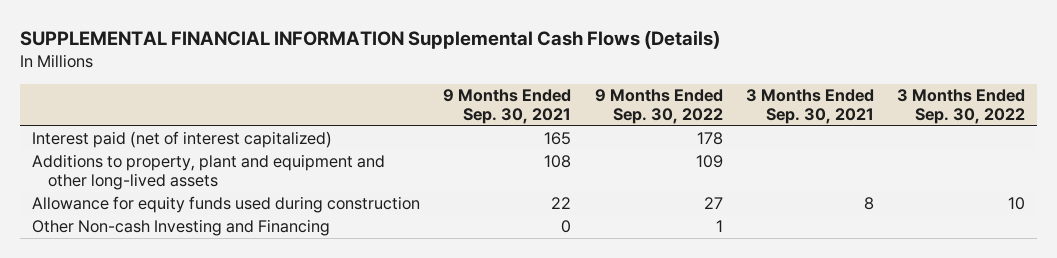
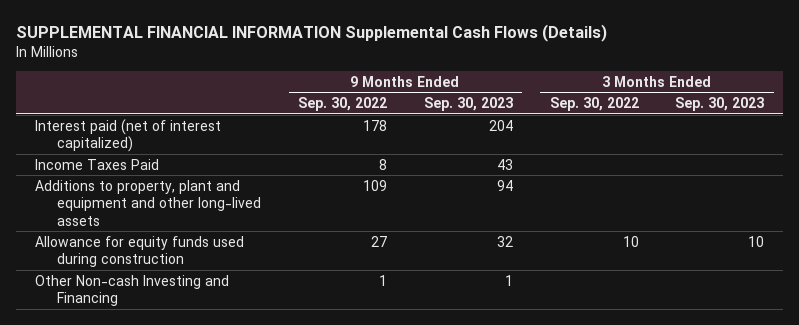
- | 9 Months Ended Sep. 30, 2021 | 9 Months Ended Sep. 30, 2022 | 3 Months Ended Sep. 30, 2021 | 3 Months Ended Sep. 30, 2022
+ | 9 Months Ended Sep. 30, 2022 | 9 Months Ended Sep. 30, 2023 | 3 Months Ended Sep. 30, 2022 | 3 Months Ended Sep. 30, 2023
+ Income Taxes Paid | 8 | 43 | |

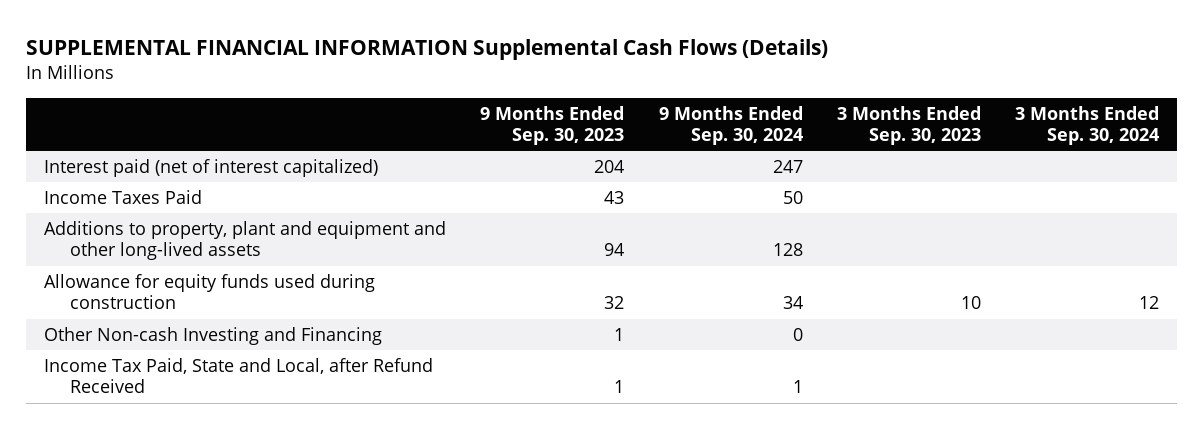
- | 9 Months Ended Sep. 30, 2022 | 9 Months Ended Sep. 30, 2023 | 3 Months Ended Sep. 30, 2022 | 3 Months Ended Sep. 30, 2023
+ | 9 Months Ended Sep. 30, 2023 | 9 Months Ended Sep. 30, 2024 | 3 Months Ended Sep. 30, 2023 | 3 Months Ended Sep. 30, 2024
+ Income Tax Paid, State and Local, after Refund Received | 1 | 1 | |

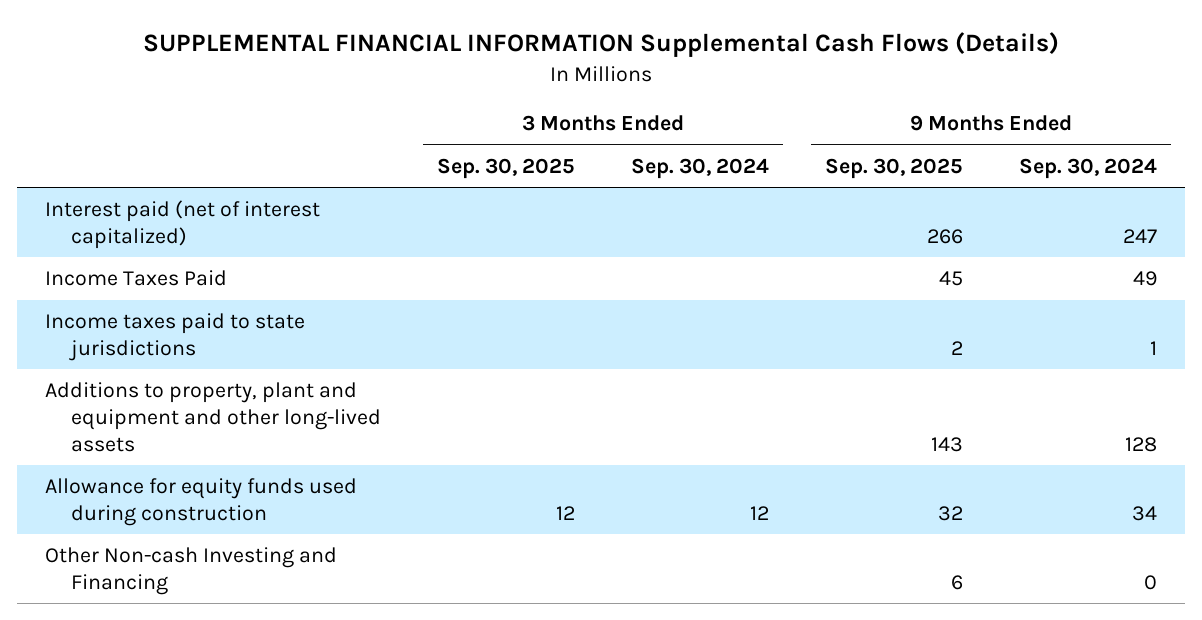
- | 9 Months Ended Sep. 30, 2023 | 9 Months Ended Sep. 30, 2024 | 3 Months Ended Sep. 30, 2023 | 3 Months Ended Sep. 30, 2024
+ | 3 Months Ended Sep. 30, 2025 | 3 Months Ended Sep. 30, 2024 | 9 Months Ended Sep. 30, 2025 | 9 Months Ended Sep. 30, 2024
- Income Taxes Paid | 43 | 50 | |
+ Income Taxes Paid | | | 45 | 49
+ Income taxes paid to state jurisdictions | | | 2 | 1
- Income Tax Paid, State and Local, after Refund Received | 1 | 1 | |

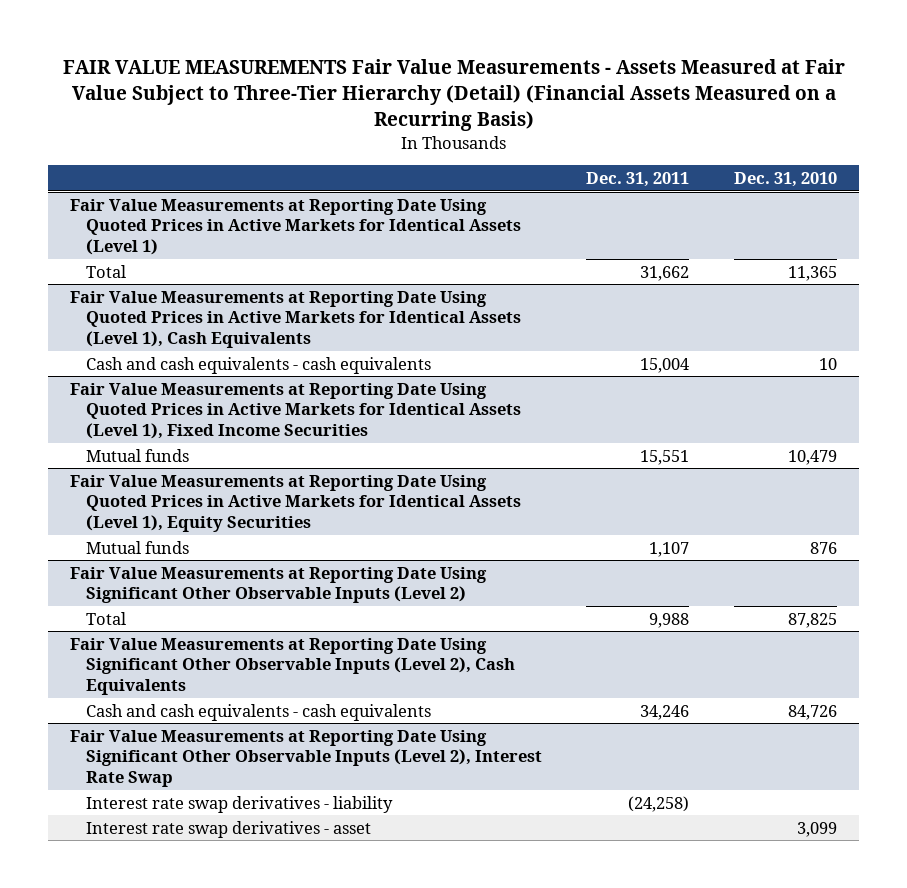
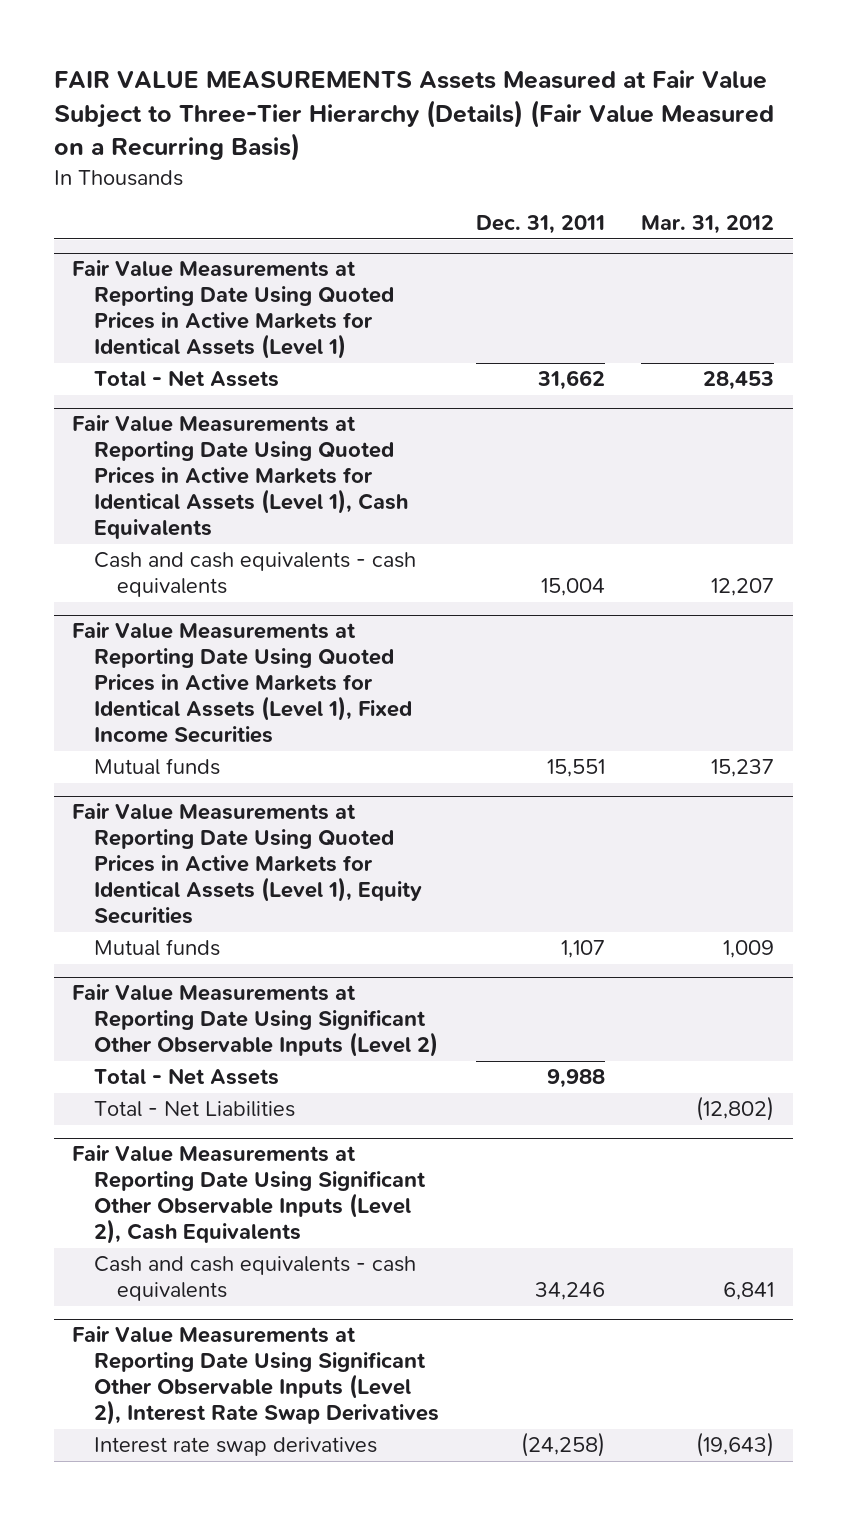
- FAIR VALUE MEASUREMENTS Fair Value Measurements - Assets Measured at Fair Value Subject to Three-Tier Hierarchy (Detail) (Financial Assets Measured on a Recurring Basis)
+ FAIR VALUE MEASUREMENTS Assets Measured at Fair Value Subject to Three-Tier Hierarchy (Details) (Fair Value Measured on a Recurring Basis)
- | Dec. 31, 2011 | Dec. 31, 2010
+ | Dec. 31, 2011 | Mar. 31, 2012
@ Fair Value Measurements at Reporting Date Using Quoted Prices in Active Markets for Identical Assets (Level 1)
- Total | 31,662 | 11,365
+ Total - Net Assets | 31,662 | 28,453
@ Fair Value Measurements at Reporting Date Using Significant Other Observable Inputs (Level 2)
- Total | 9,988 | 87,825
+ Total - Net Assets | 9,988 |
+ Total - Net Liabilities | | (12,802)
- Fair Value Measurements at Reporting Date Using Significant Other Observable Inputs (Level 2), Interest Rate Swap
- Interest rate swap derivatives - liability | (24,258) |
- Interest rate swap derivatives - asset | | 3,099
+ Fair Value Measurements at Reporting Date Using Significant Other Observable Inputs (Level 2), Interest Rate Swap Derivatives
+ Interest rate swap derivatives | (24,258) | (19,643)

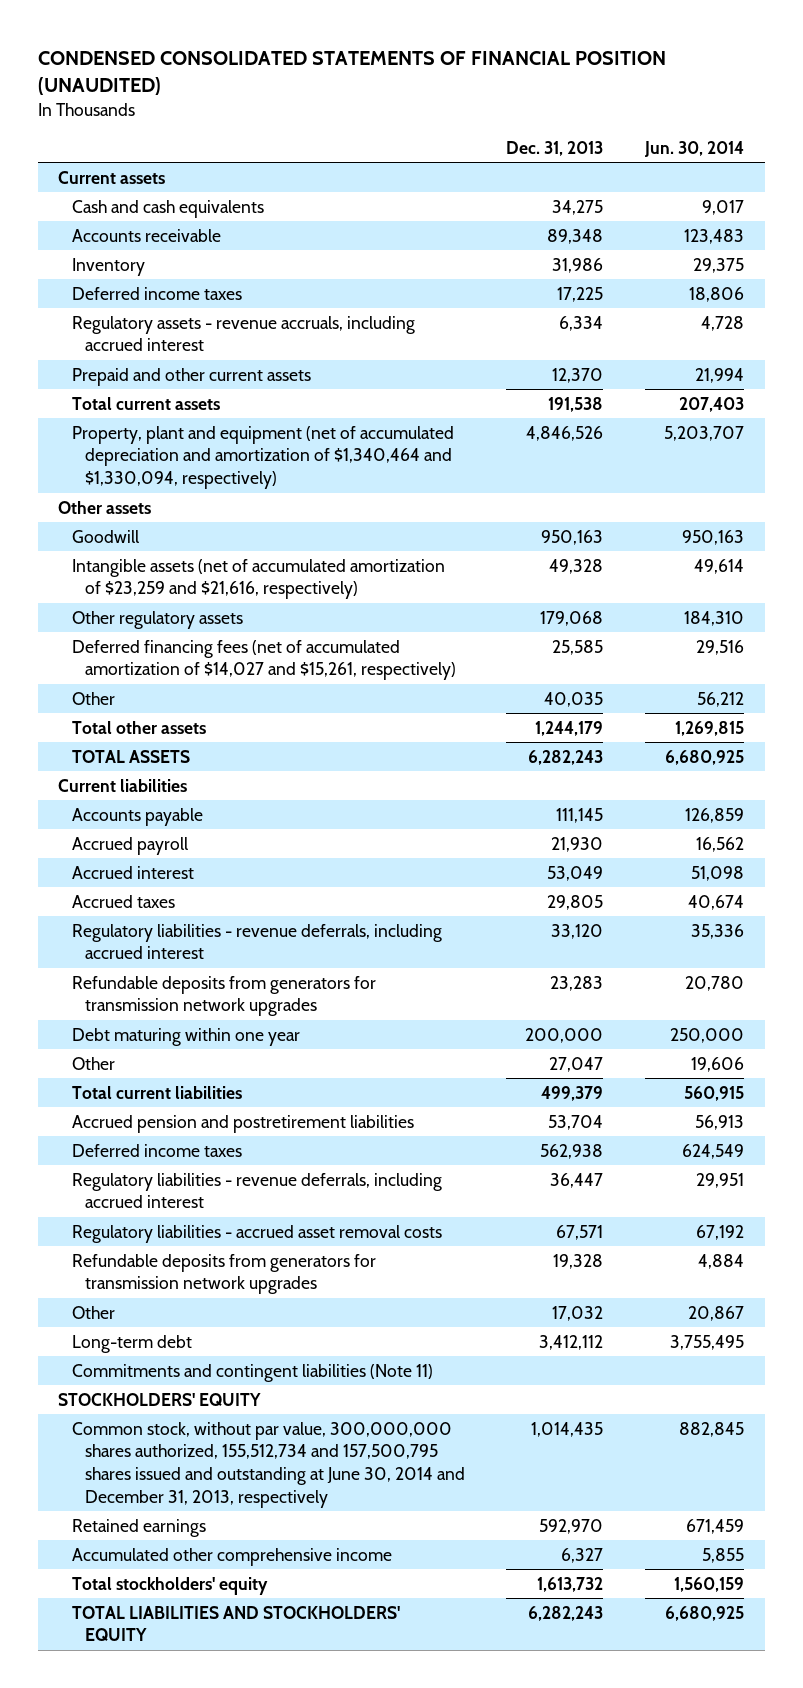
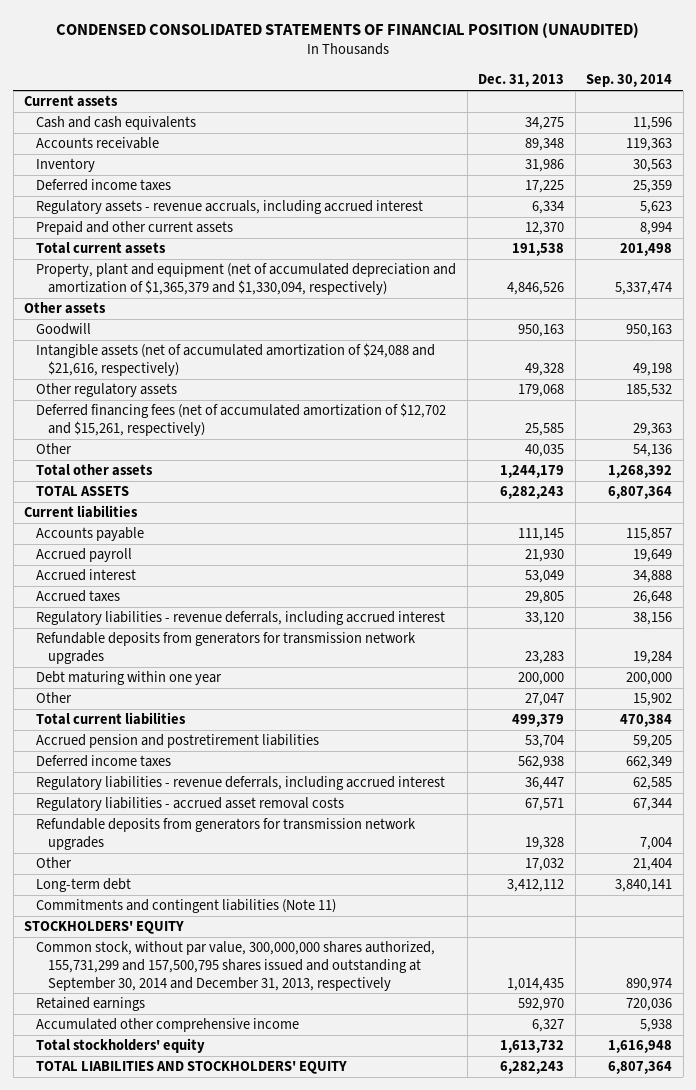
- | Dec. 31, 2013 | Jun. 30, 2014
+ | Dec. 31, 2013 | Sep. 30, 2014
- Property, plant and equipment (net of accumulated depreciation and amortization of $1,340,464 and $1,330,094, respectively) | 4,846,526 | 5,203,707
+ Property, plant and equipment (net of accumulated depreciation and amortization of $1,365,379 and $1,330,094, respectively) | 4,846,526 | 5,337,474
- Intangible assets (net of accumulated amortization of $23,259 and $21,616, respectively) | 49,328 | 49,614
+ Intangible assets (net of accumulated amortization of $24,088 and $21,616, respectively) | 49,328 | 49,198
- Deferred financing fees (net of accumulated amortization of $14,027 and $15,261, respectively) | 25,585 | 29,516
+ Deferred financing fees (net of accumulated amortization of $12,702 and $15,261, respectively) | 25,585 | 29,363
- Common stock, without par value, 300,000,000 shares authorized, 155,512,734 and 157,500,795 shares issued and outstanding at June 30, 2014 and December 31, 2013, respectively | 1,014,435 | 882,845
+ Common stock, without par value, 300,000,000 shares authorized, 155,731,299 and 157,500,795 shares issued and outstanding at September 30, 2014 and December 31, 2013, respectively | 1,014,435 | 890,974

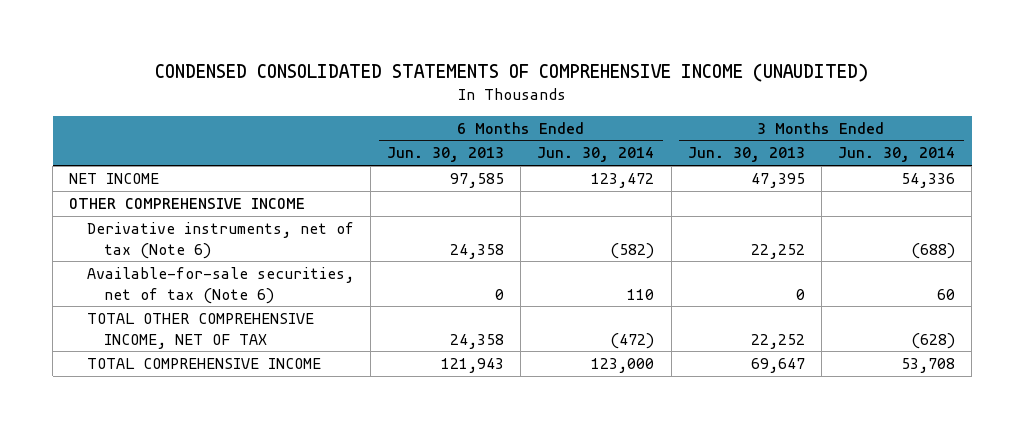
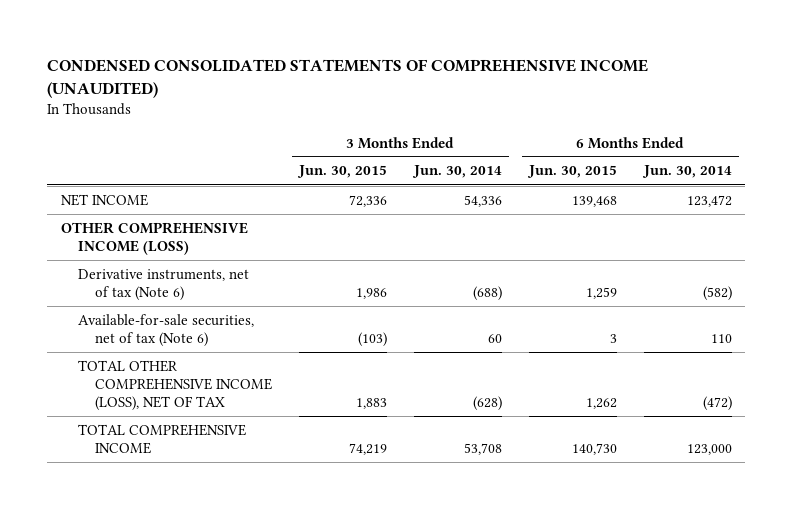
- | 6 Months Ended Jun. 30, 2013 | 6 Months Ended Jun. 30, 2014 | 3 Months Ended Jun. 30, 2013 | 3 Months Ended Jun. 30, 2014
+ | 3 Months Ended Jun. 30, 2015 | 3 Months Ended Jun. 30, 2014 | 6 Months Ended Jun. 30, 2015 | 6 Months Ended Jun. 30, 2014
- OTHER COMPREHENSIVE INCOME
+ OTHER COMPREHENSIVE INCOME (LOSS)
- TOTAL OTHER COMPREHENSIVE INCOME, NET OF TAX | 24,358 | (472) | 22,252 | (628)
+ TOTAL OTHER COMPREHENSIVE INCOME (LOSS), NET OF TAX | 1,883 | (628) | 1,262 | (472)

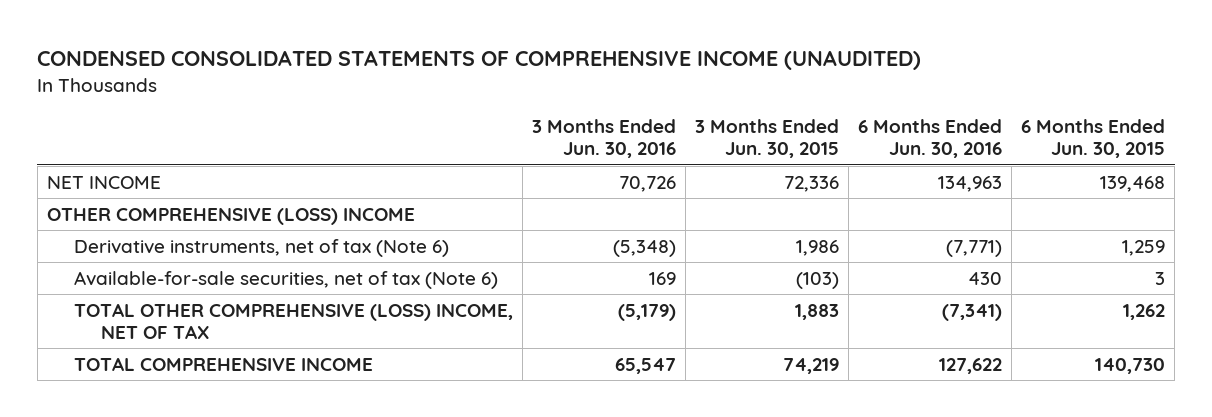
- | 3 Months Ended Jun. 30, 2015 | 3 Months Ended Jun. 30, 2014 | 6 Months Ended Jun. 30, 2015 | 6 Months Ended Jun. 30, 2014
+ | 3 Months Ended Jun. 30, 2016 | 3 Months Ended Jun. 30, 2015 | 6 Months Ended Jun. 30, 2016 | 6 Months Ended Jun. 30, 2015
- OTHER COMPREHENSIVE INCOME (LOSS)
+ OTHER COMPREHENSIVE (LOSS) INCOME
- TOTAL OTHER COMPREHENSIVE INCOME (LOSS), NET OF TAX | 1,883 | (628) | 1,262 | (472)
+ TOTAL OTHER COMPREHENSIVE (LOSS) INCOME, NET OF TAX | (5,179) | 1,883 | (7,341) | 1,262

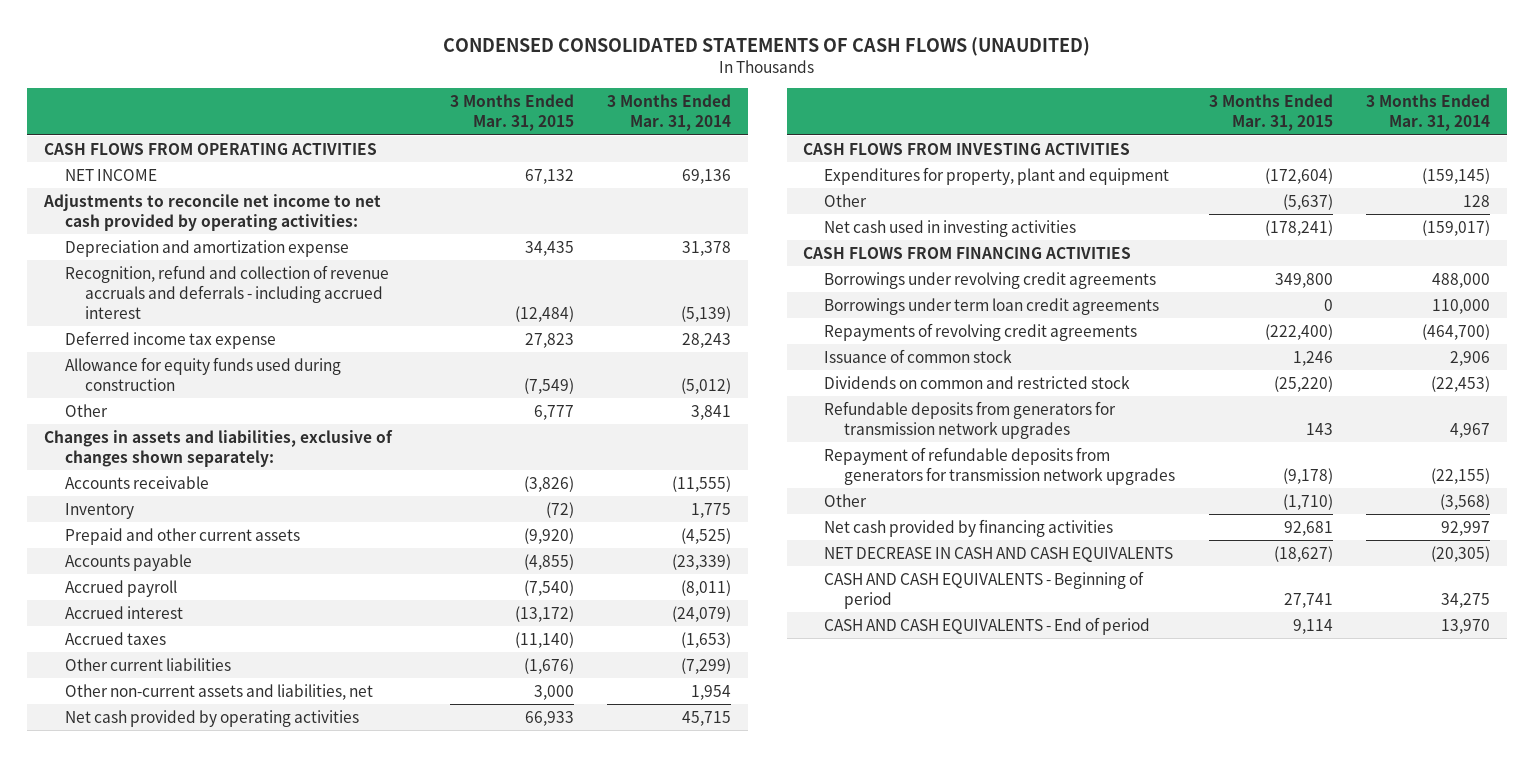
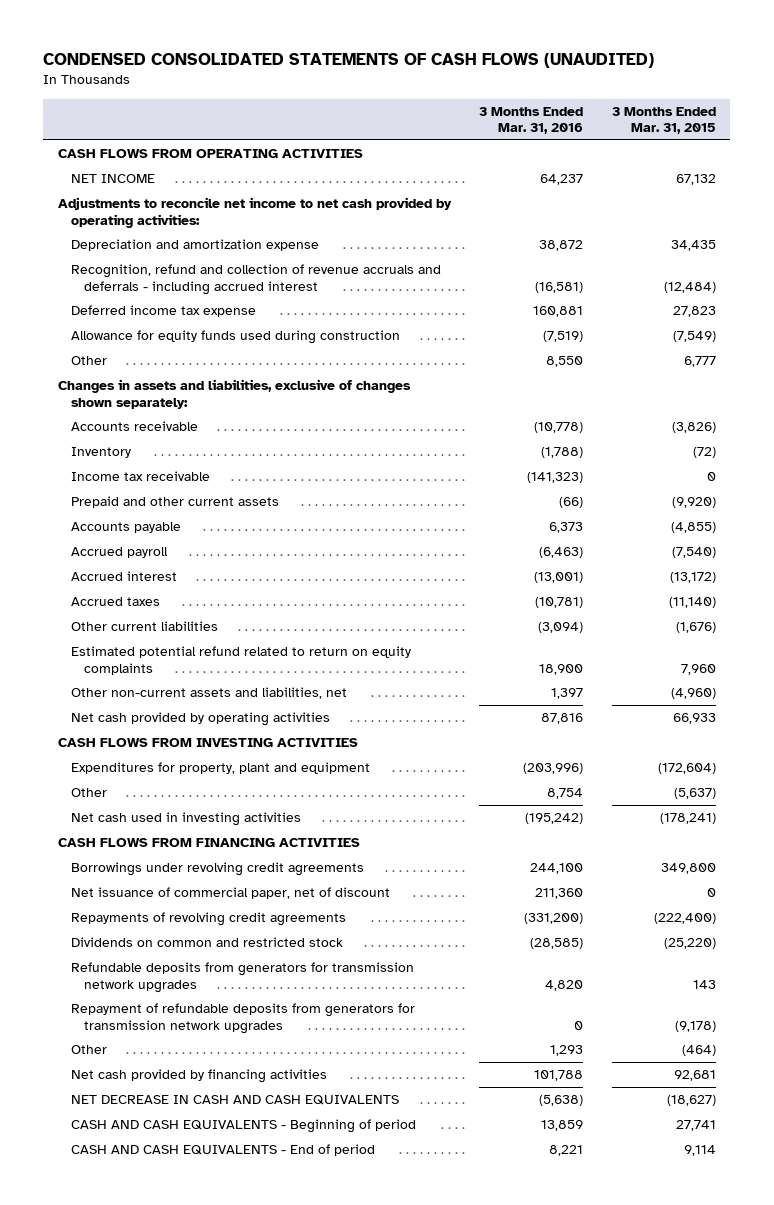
- | 3 Months Ended Mar. 31, 2015 | 3 Months Ended Mar. 31, 2014
+ | 3 Months Ended Mar. 31, 2016 | 3 Months Ended Mar. 31, 2015
+ Income tax receivable | (141,323) | 0
- Other non-current assets and liabilities, net | 3,000 | 1,954
+ Estimated potential refund related to return on equity complaints | 18,900 | 7,960
+ Other non-current assets and liabilities, net | 1,397 | (4,960)
- Borrowings under term loan credit agreements | 0 | 110,000
+ Net issuance of commercial paper, net of discount | 211,360 | 0
- Issuance of common stock | 1,246 | 2,906
- Other | (1,710) | (3,568)
+ Other | 1,293 | (464)

